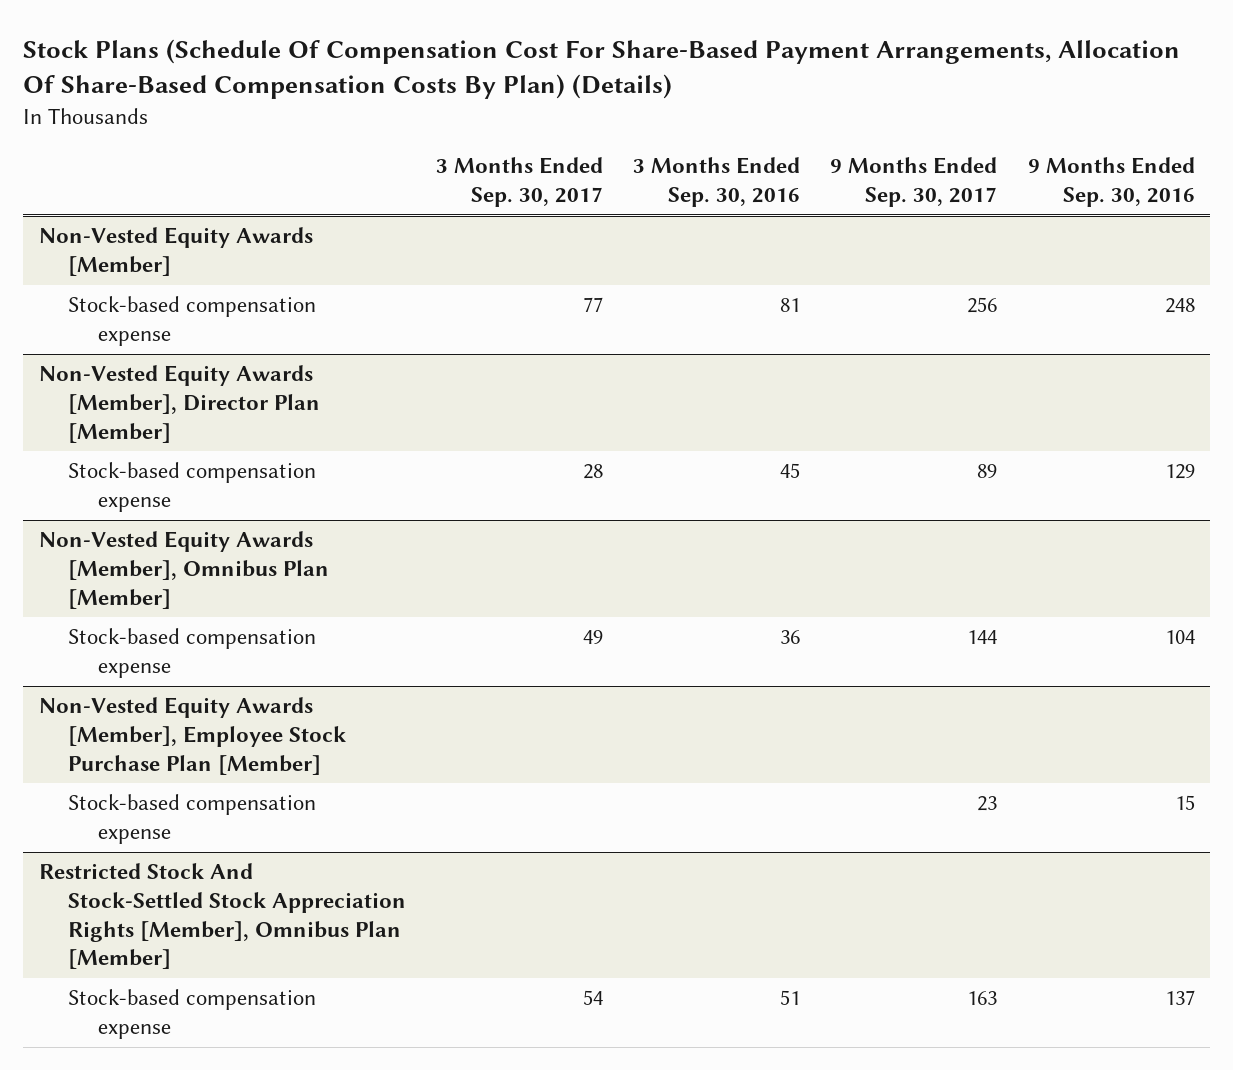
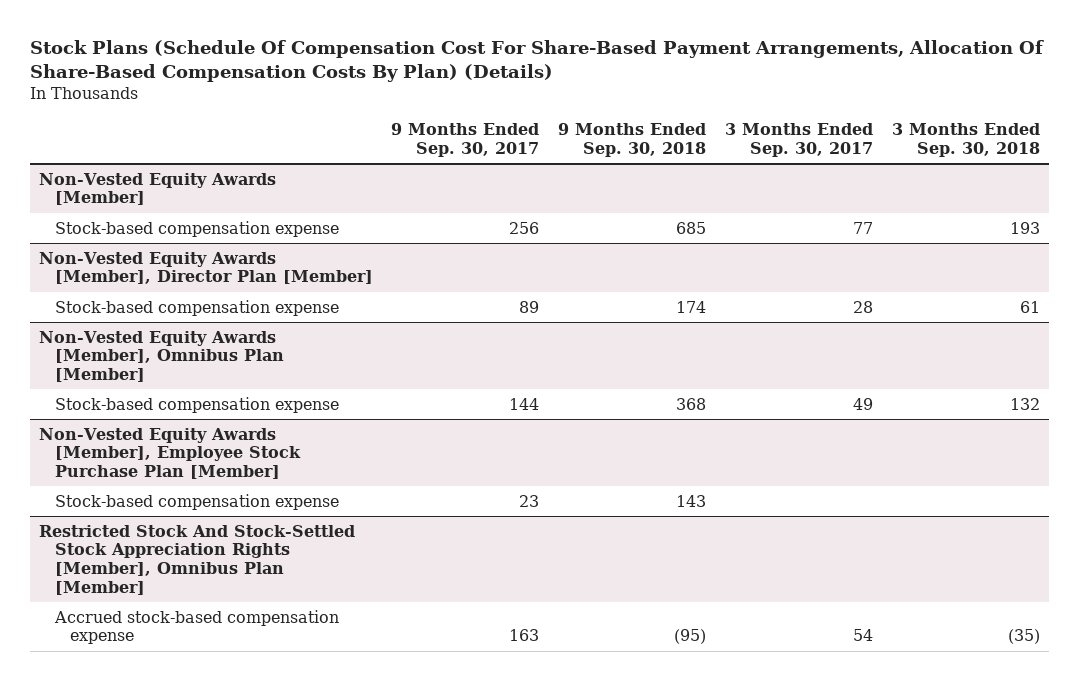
- | 3 Months Ended Sep. 30, 2017 | 3 Months Ended Sep. 30, 2016 | 9 Months Ended Sep. 30, 2017 | 9 Months Ended Sep. 30, 2016
+ | 9 Months Ended Sep. 30, 2017 | 9 Months Ended Sep. 30, 2018 | 3 Months Ended Sep. 30, 2017 | 3 Months Ended Sep. 30, 2018
@ Restricted Stock And Stock-Settled Stock Appreciation Rights [Member], Omnibus Plan [Member]
- Stock-based compensation expense | 54 | 51 | 163 | 137
+ Accrued stock-based compensation expense | 163 | (95) | 54 | (35)

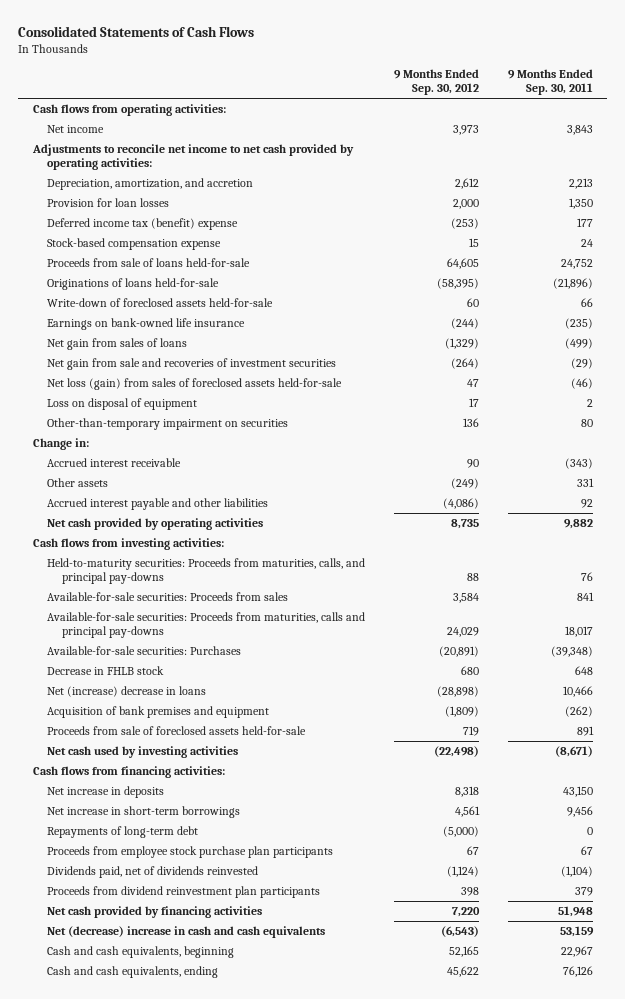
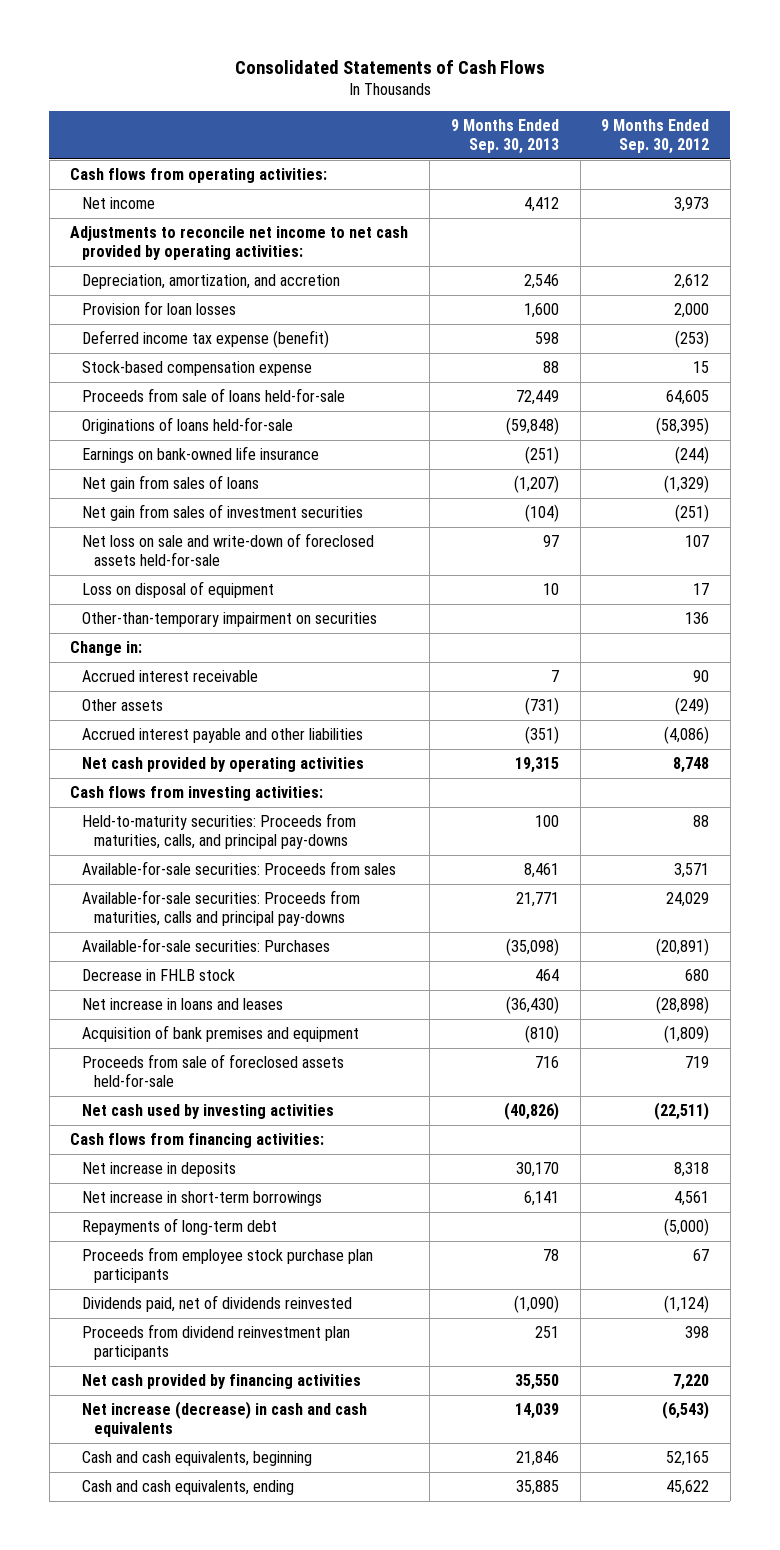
- | 9 Months Ended Sep. 30, 2012 | 9 Months Ended Sep. 30, 2011
+ | 9 Months Ended Sep. 30, 2013 | 9 Months Ended Sep. 30, 2012
- Deferred income tax (benefit) expense | (253) | 177
+ Deferred income tax expense (benefit) | 598 | (253)
- Write-down of foreclosed assets held-for-sale | 60 | 66
- Net gain from sale and recoveries of investment securities | (264) | (29)
- Net loss (gain) from sales of foreclosed assets held-for-sale | 47 | (46)
+ Net gain from sales of investment securities | (104) | (251)
+ Net loss on sale and write-down of foreclosed assets held-for-sale | 97 | 107
- Net cash provided by operating activities | 8,735 | 9,882
+ Net cash provided by operating activities | 19,315 | 8,748
- Available-for-sale securities: Proceeds from sales | 3,584 | 841
+ Available-for-sale securities: Proceeds from sales | 8,461 | 3,571
- Net (increase) decrease in loans | (28,898) | 10,466
+ Net increase in loans and leases | (36,430) | (28,898)
- Net cash used by investing activities | (22,498) | (8,671)
+ Net cash used by investing activities | (40,826) | (22,511)
- Net (decrease) increase in cash and cash equivalents | (6,543) | 53,159
+ Net increase (decrease) in cash and cash equivalents | 14,039 | (6,543)

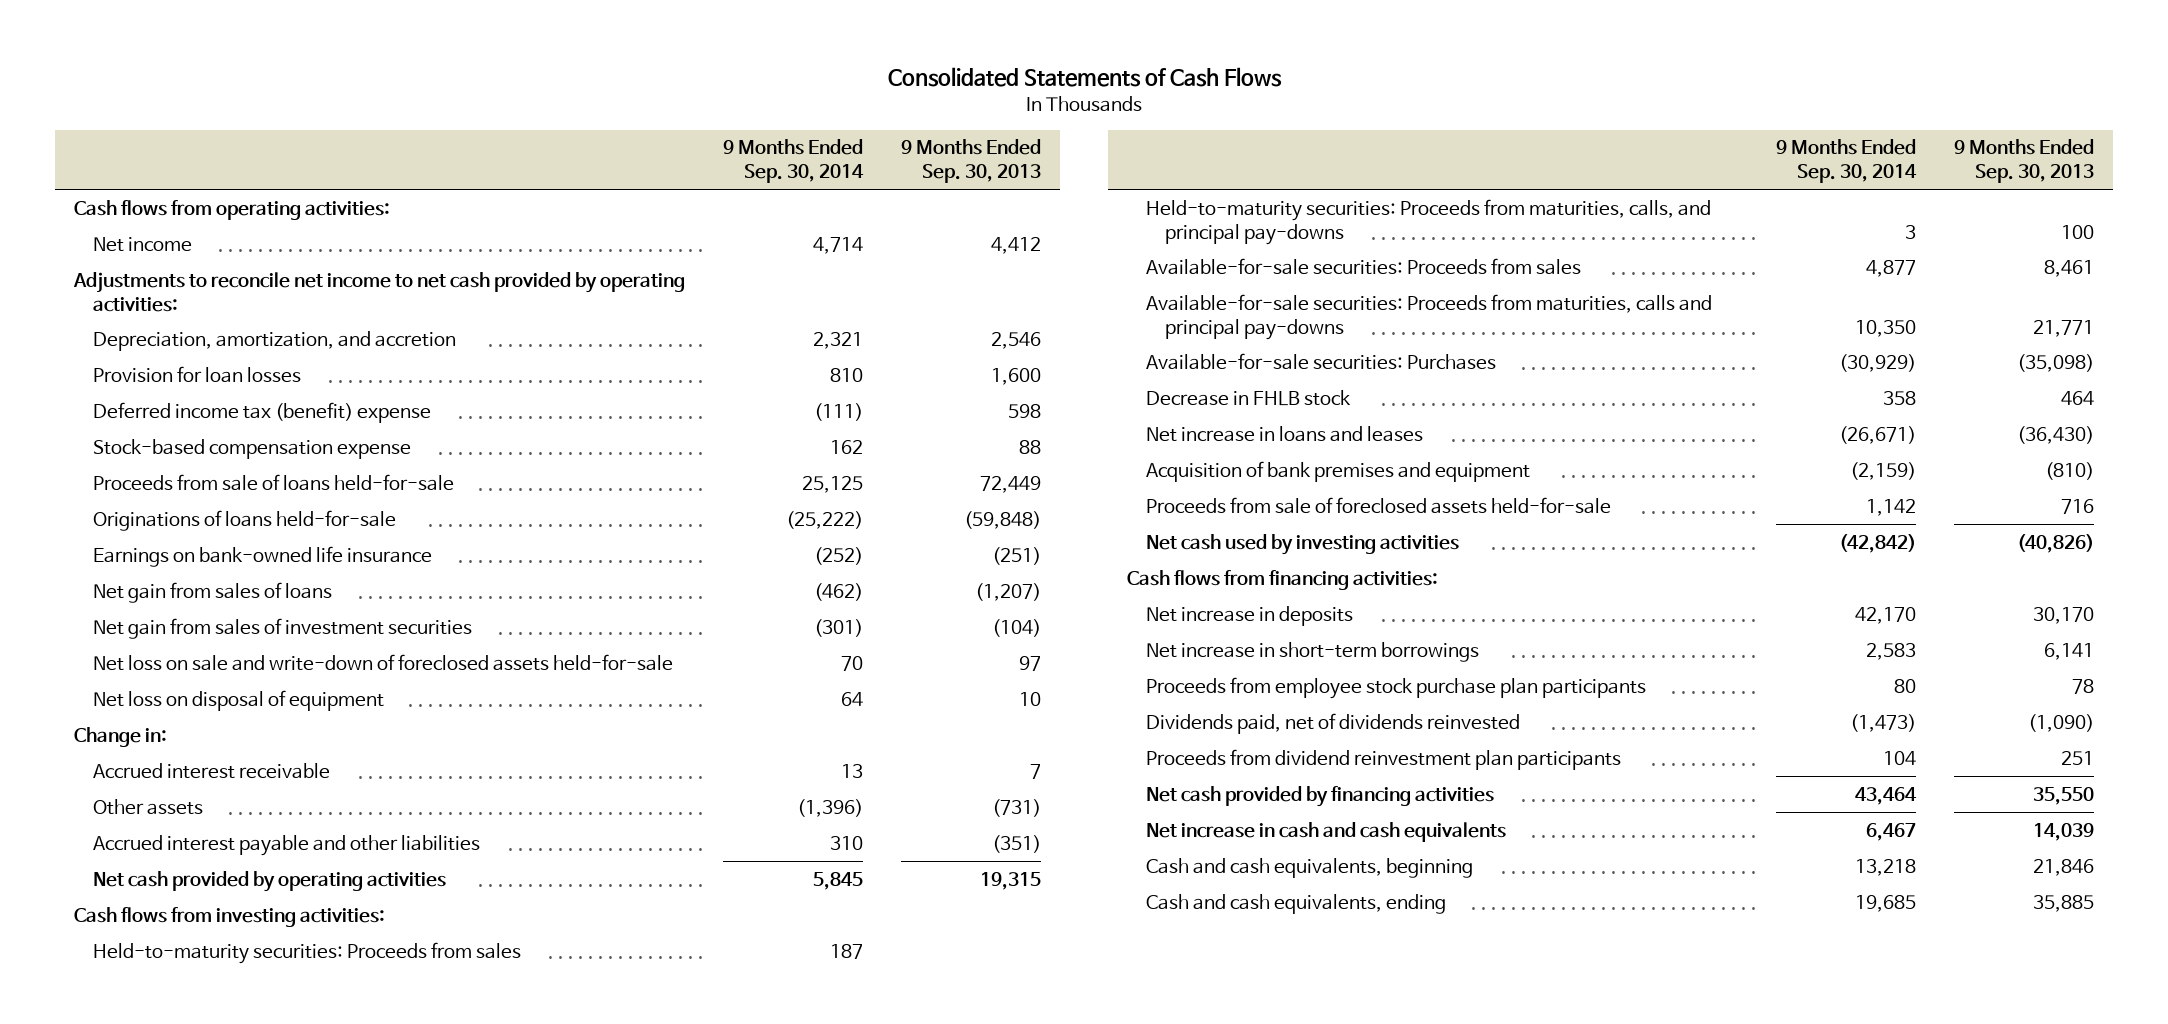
- | 9 Months Ended Sep. 30, 2013 | 9 Months Ended Sep. 30, 2012
+ | 9 Months Ended Sep. 30, 2014 | 9 Months Ended Sep. 30, 2013
- Deferred income tax expense (benefit) | 598 | (253)
+ Deferred income tax (benefit) expense | (111) | 598
- Loss on disposal of equipment | 10 | 17
- Other-than-temporary impairment on securities | | 136
+ Net loss on disposal of equipment | 64 | 10
+ Held-to-maturity securities: Proceeds from sales | 187 |
- Repayments of long-term debt | | (5,000)
- Net increase (decrease) in cash and cash equivalents | 14,039 | (6,543)
+ Net increase in cash and cash equivalents | 6,467 | 14,039

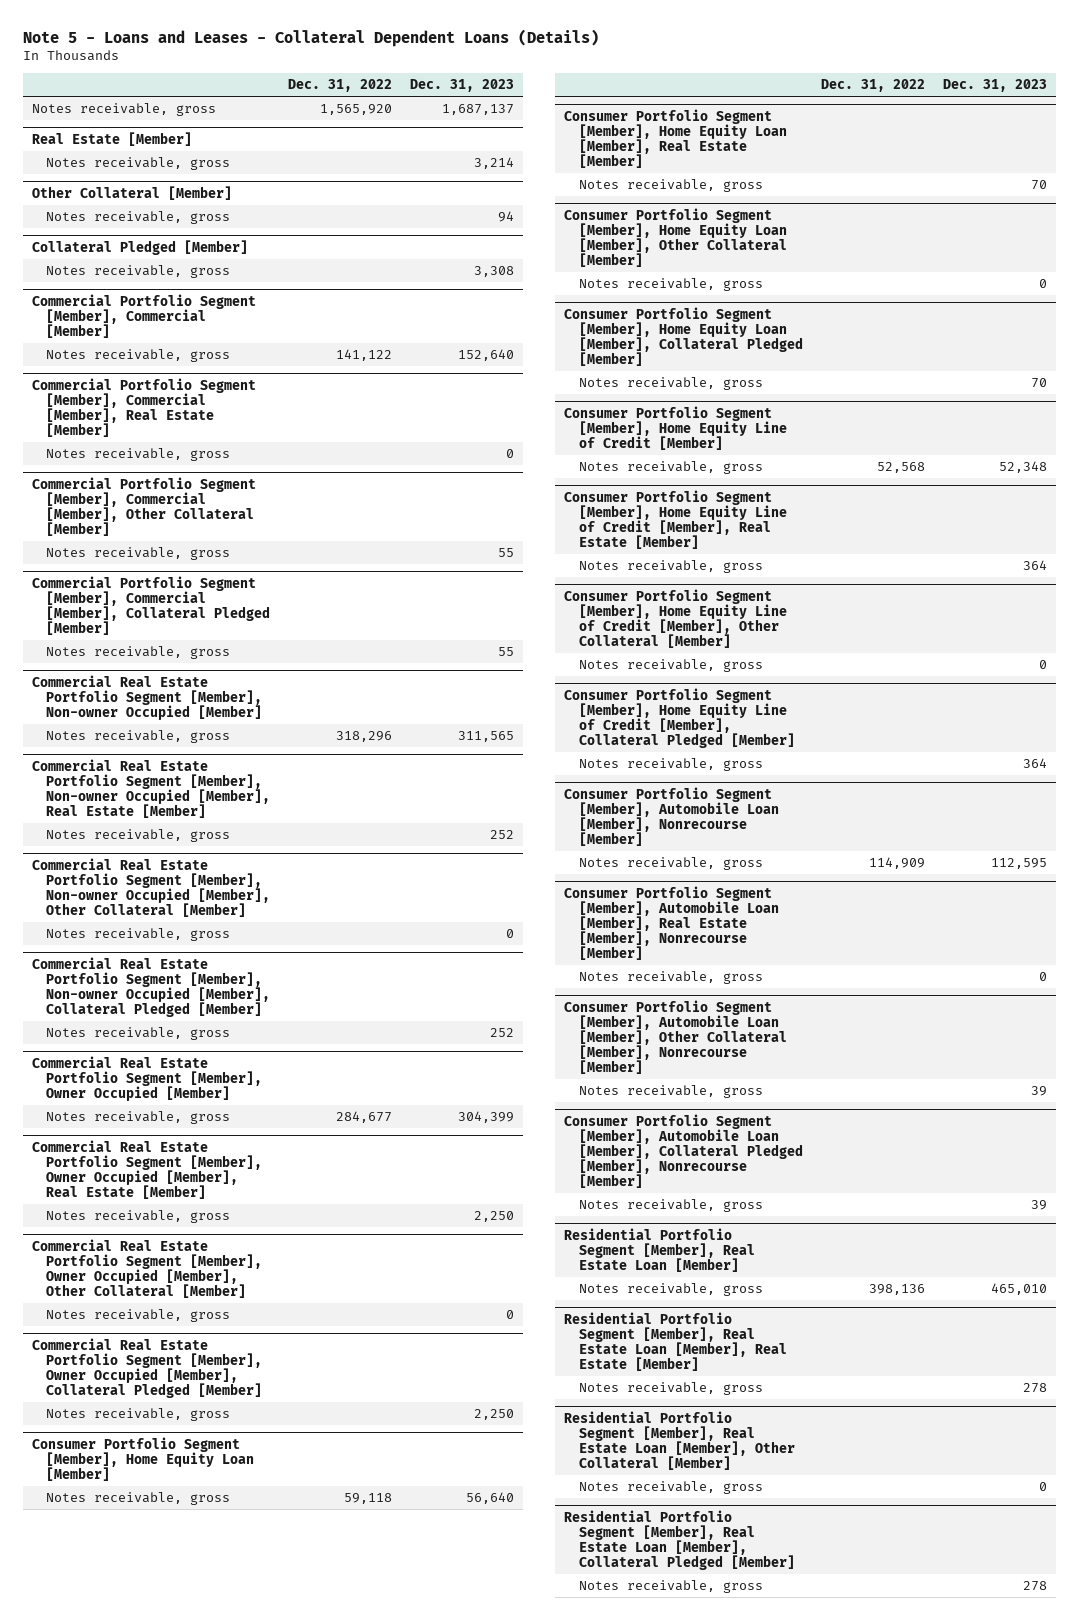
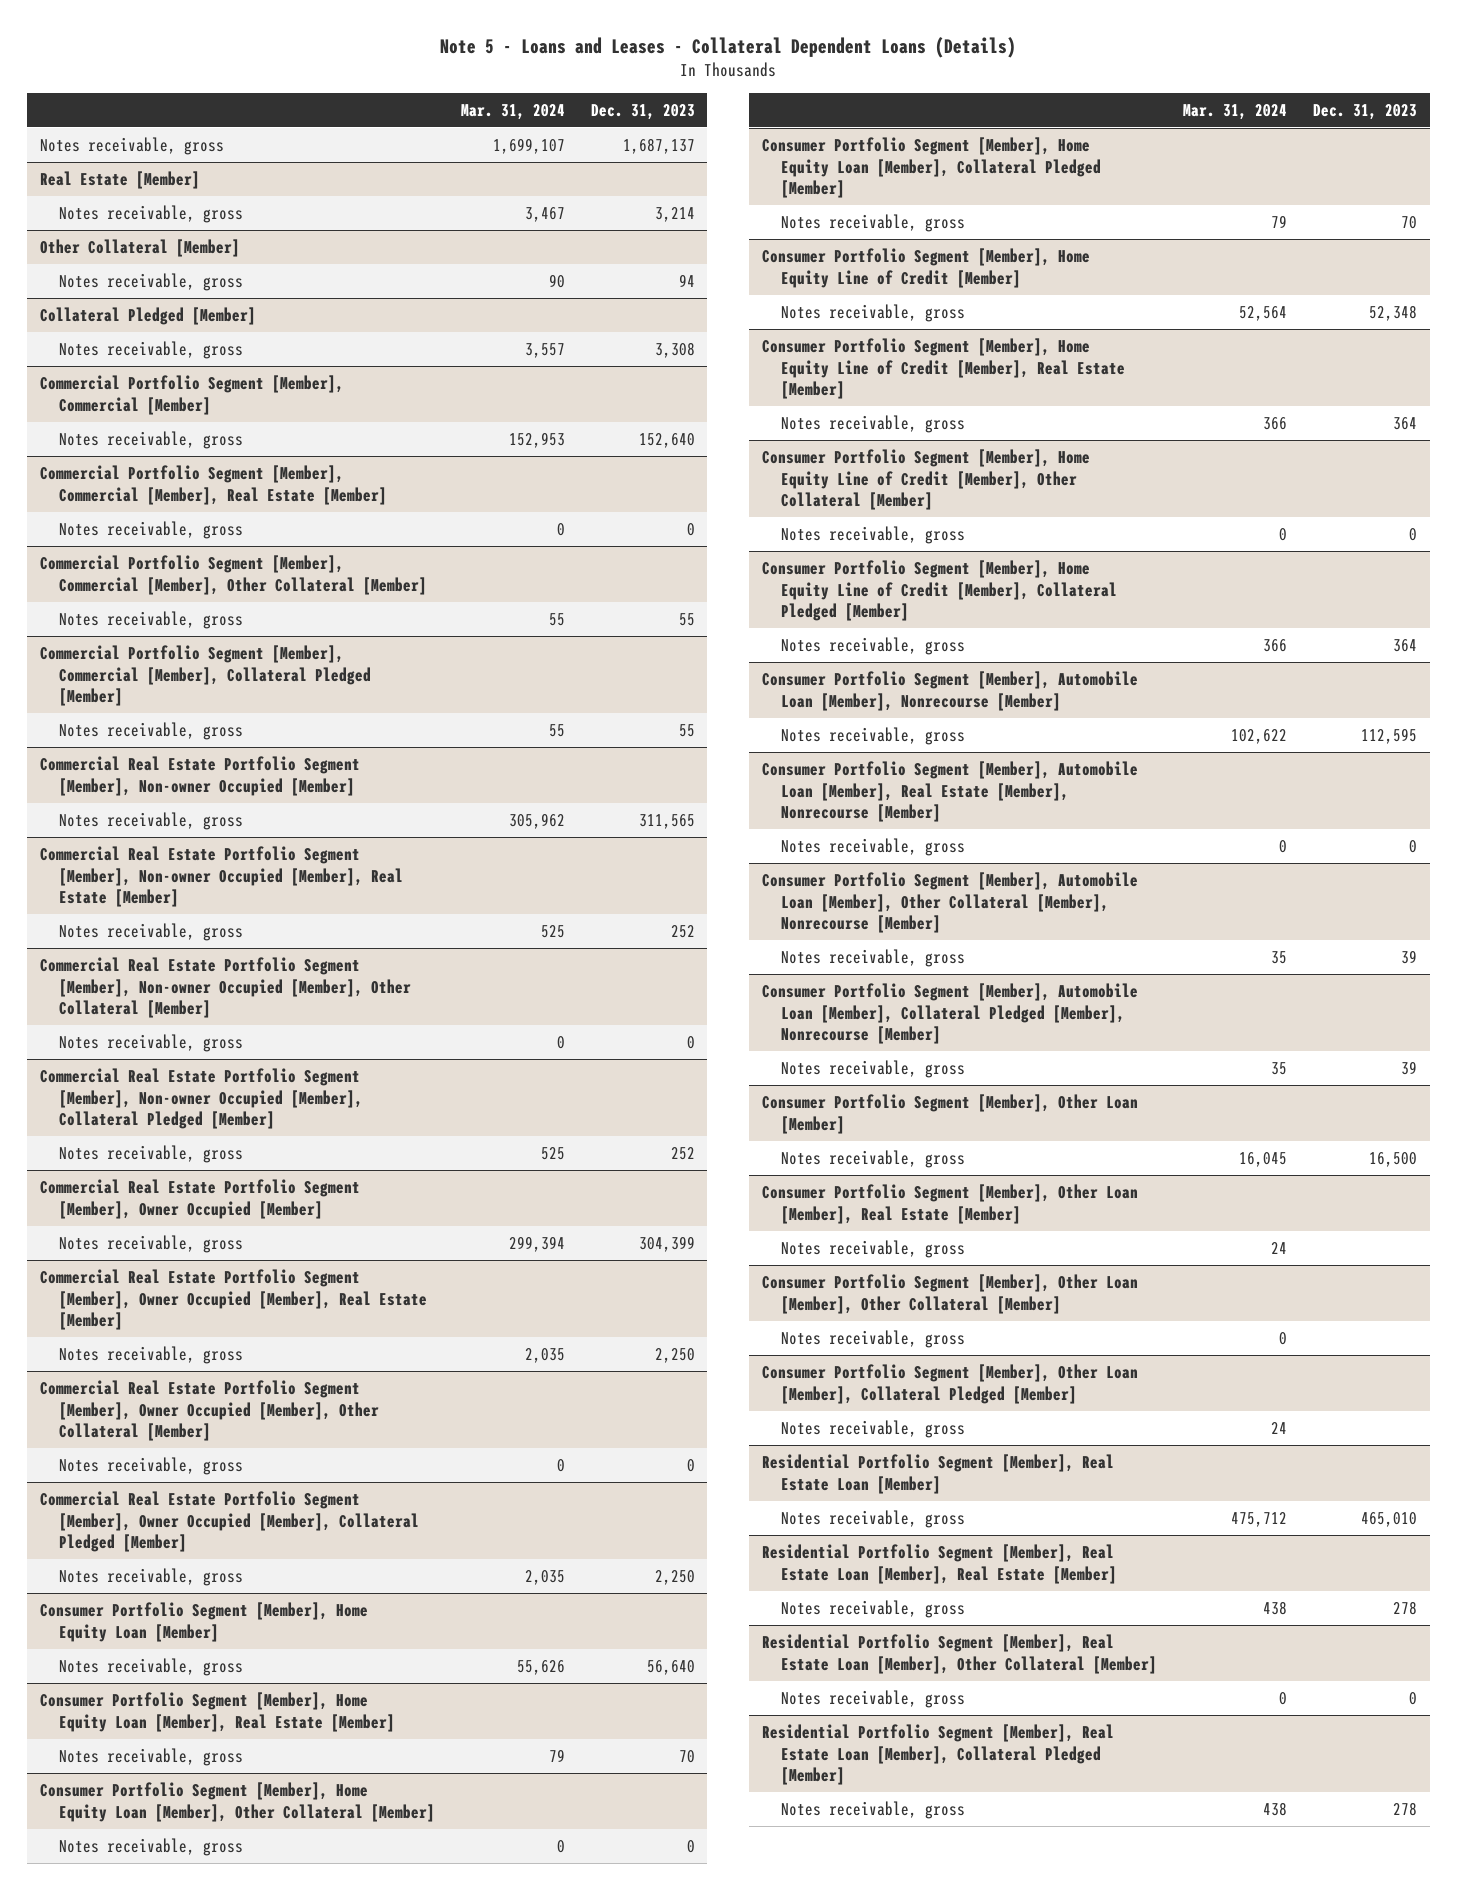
- | Dec. 31, 2022 | Dec. 31, 2023
+ | Mar. 31, 2024 | Dec. 31, 2023
+ Consumer Portfolio Segment [Member], Other Loan [Member]
+ Notes receivable, gross | 16,045 | 16,500
+ Consumer Portfolio Segment [Member], Other Loan [Member], Real Estate [Member]
+ Notes receivable, gross | 24 |
+ Consumer Portfolio Segment [Member], Other Loan [Member], Other Collateral [Member]
+ Notes receivable, gross | 0 |
+ Consumer Portfolio Segment [Member], Other Loan [Member], Collateral Pledged [Member]
+ Notes receivable, gross | 24 |

